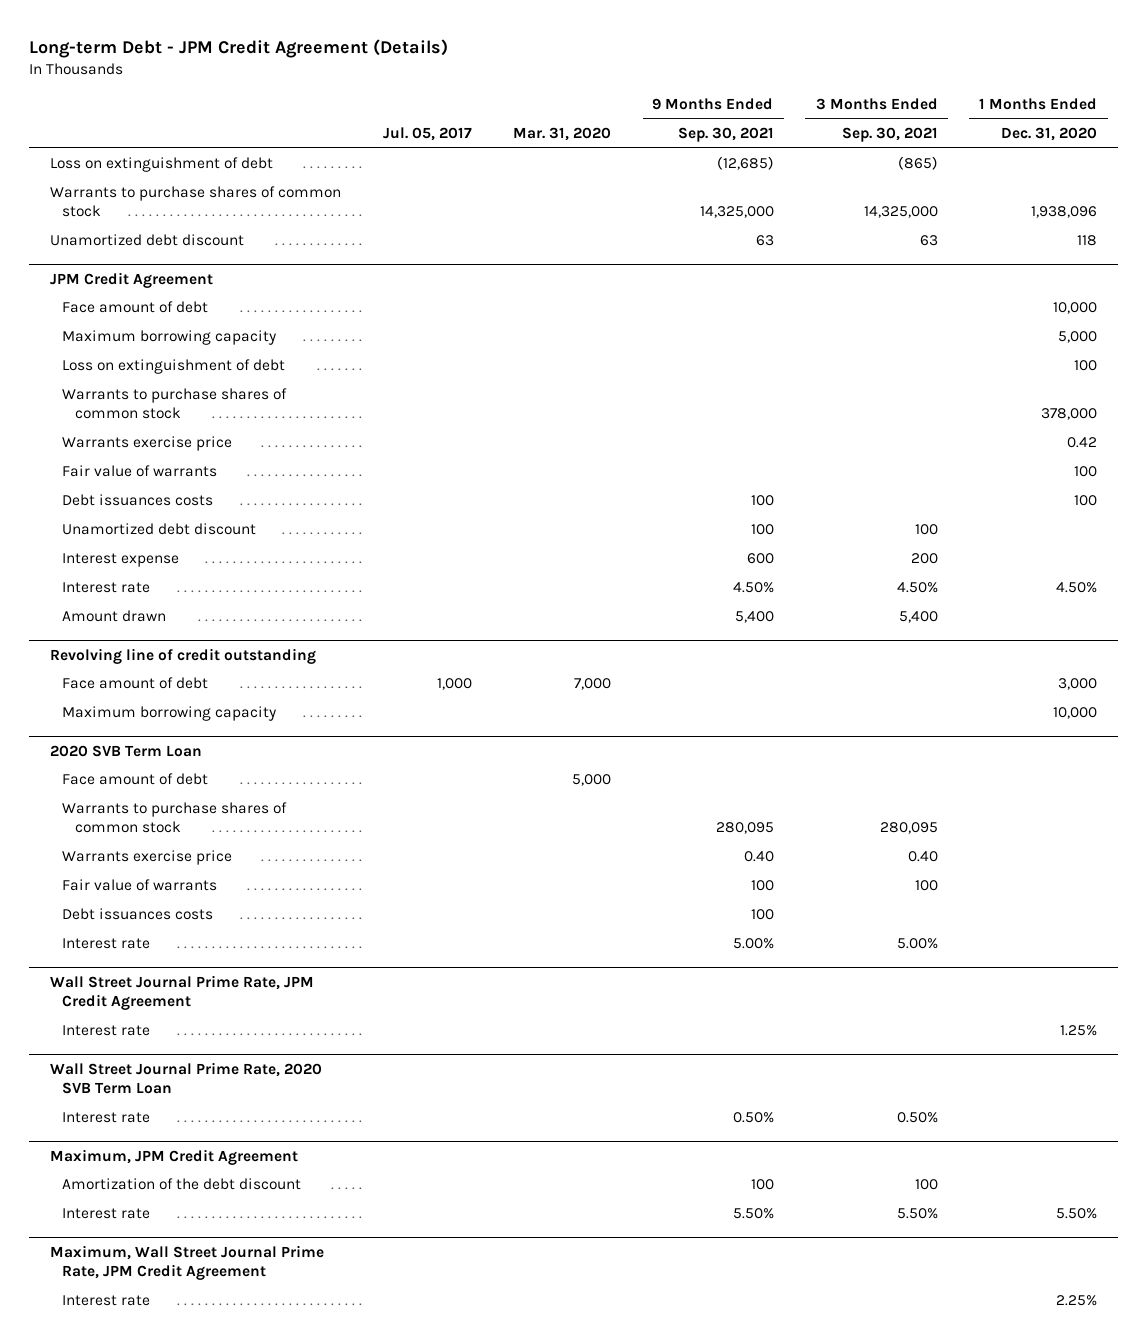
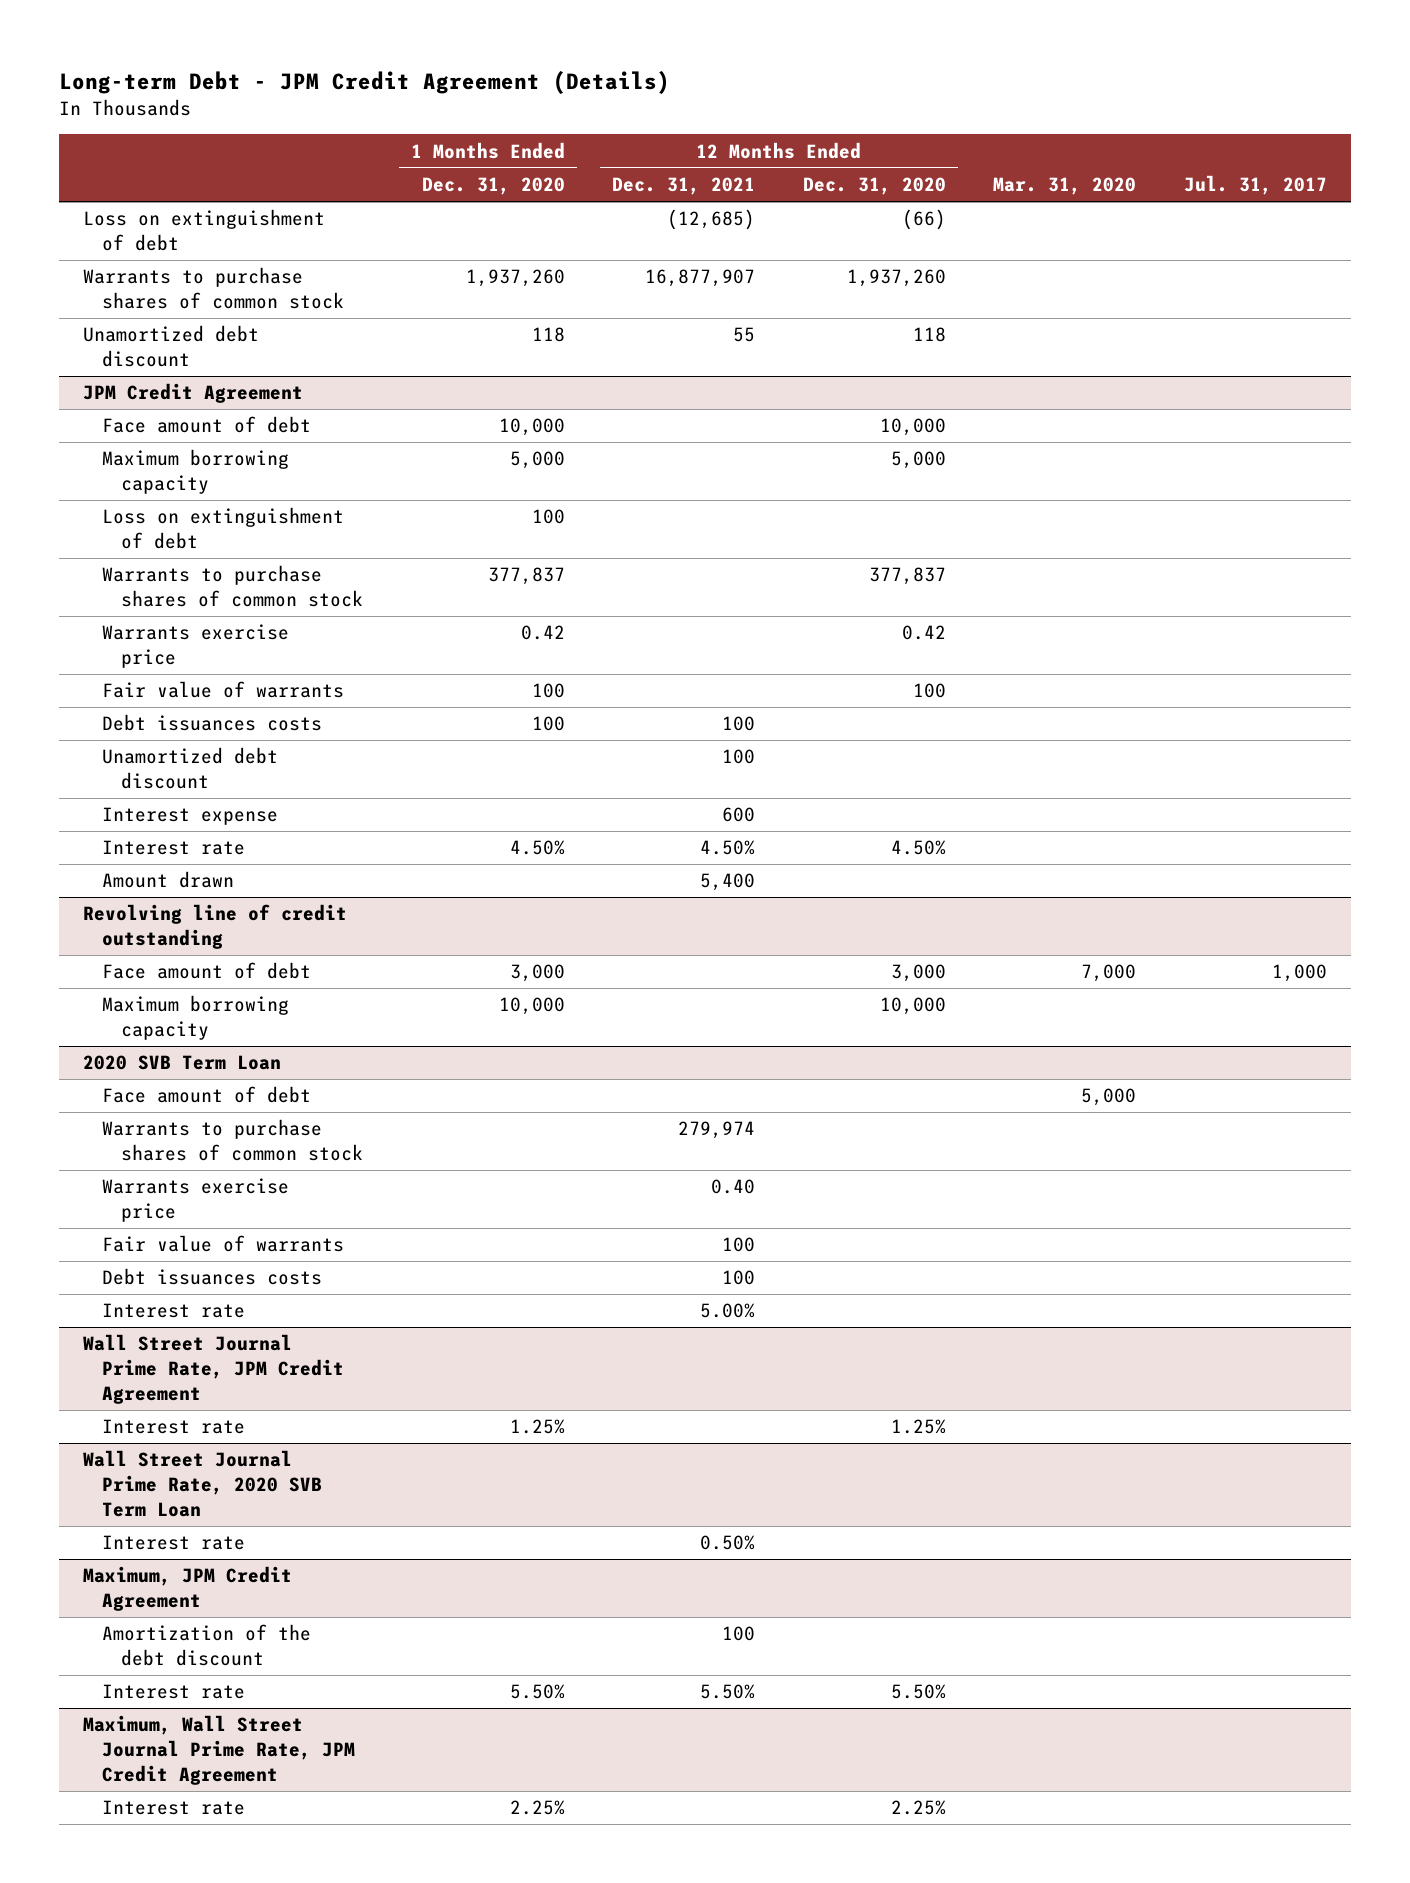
- | Jul. 05, 2017 | Mar. 31, 2020 | 9 Months Ended Sep. 30, 2021 | 3 Months Ended Sep. 30, 2021 | 1 Months Ended Dec. 31, 2020
+ | 1 Months Ended Dec. 31, 2020 | 12 Months Ended Dec. 31, 2021 | 12 Months Ended Dec. 31, 2020 | Mar. 31, 2020 | Jul. 31, 2017
- Warrants to purchase shares of common stock | | | 14,325,000 | 14,325,000 | 1,938,096
+ Warrants to purchase shares of common stock | 1,937,260 | 16,877,907 | 1,937,260 | |
@ JPM Credit Agreement
- Warrants to purchase shares of common stock | | | | | 378,000
+ Warrants to purchase shares of common stock | 377,837 | | 377,837 | |

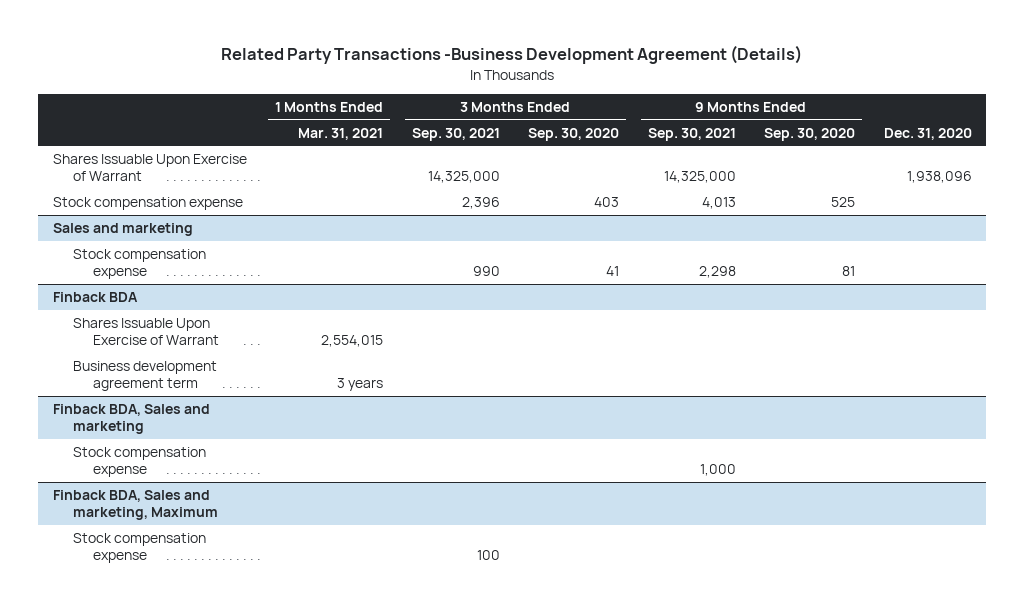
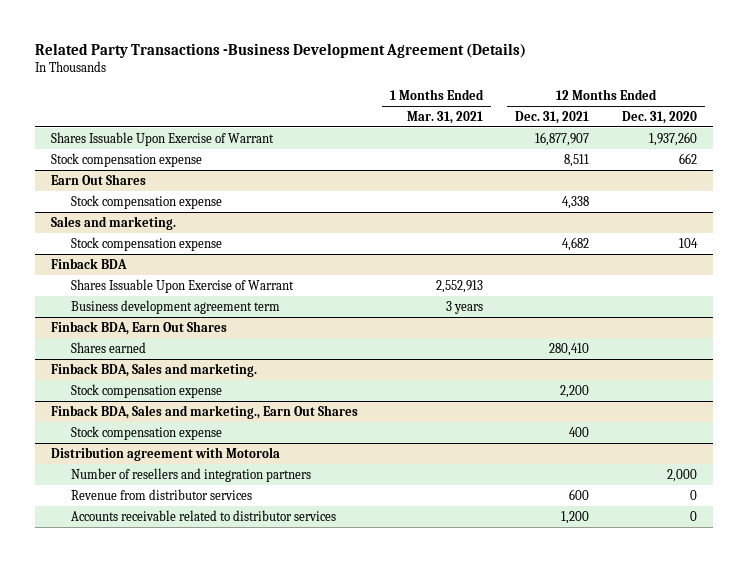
- | 1 Months Ended Mar. 31, 2021 | 3 Months Ended Sep. 30, 2021 | 3 Months Ended Sep. 30, 2020 | 9 Months Ended Sep. 30, 2021 | 9 Months Ended Sep. 30, 2020 | Dec. 31, 2020
+ | 1 Months Ended Mar. 31, 2021 | 12 Months Ended Dec. 31, 2021 | 12 Months Ended Dec. 31, 2020
- Sales and marketing
+ Earn Out Shares
+ Stock compensation expense | | 4,338 |
+ Sales and marketing.
@ Finback BDA
- Shares Issuable Upon Exercise of Warrant | 2,554,015 | | | | |
+ Shares Issuable Upon Exercise of Warrant | 2,552,913 | |
- Finback BDA, Sales and marketing
+ Finback BDA, Earn Out Shares
+ Shares earned | | 280,410 |
+ Finback BDA, Sales and marketing.
- Finback BDA, Sales and marketing, Maximum
+ Finback BDA, Sales and marketing., Earn Out Shares
+ Distribution agreement with Motorola
+ Number of resellers and integration partners | | | 2,000
+ Revenue from distributor services | | 600 | 0
+ Accounts receivable related to distributor services | | 1,200 | 0

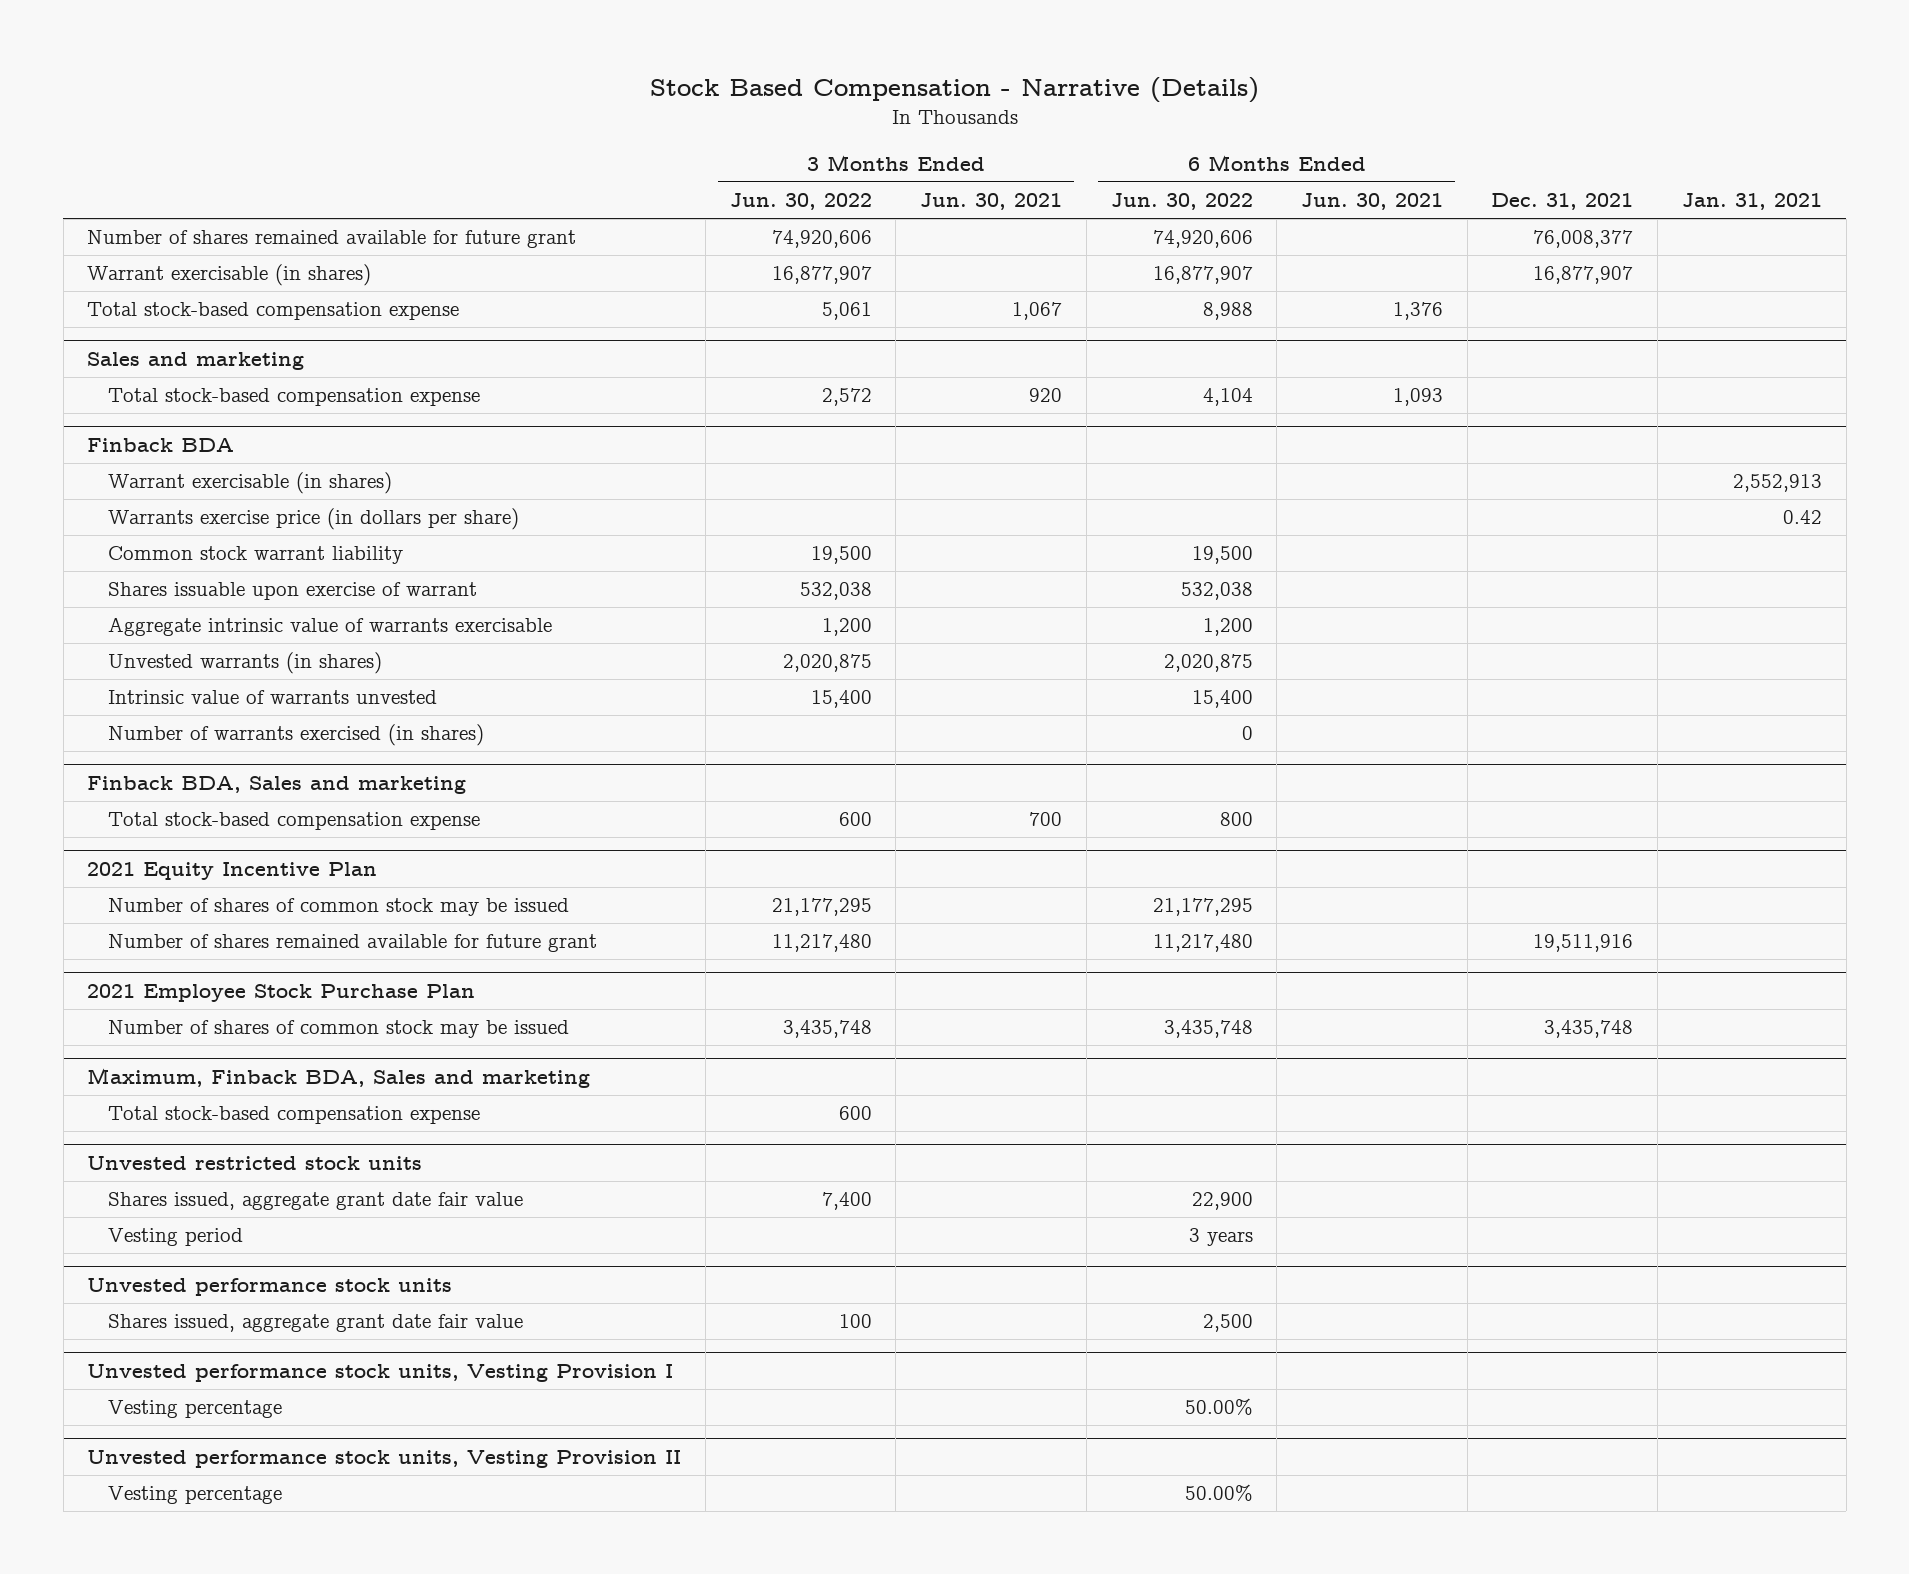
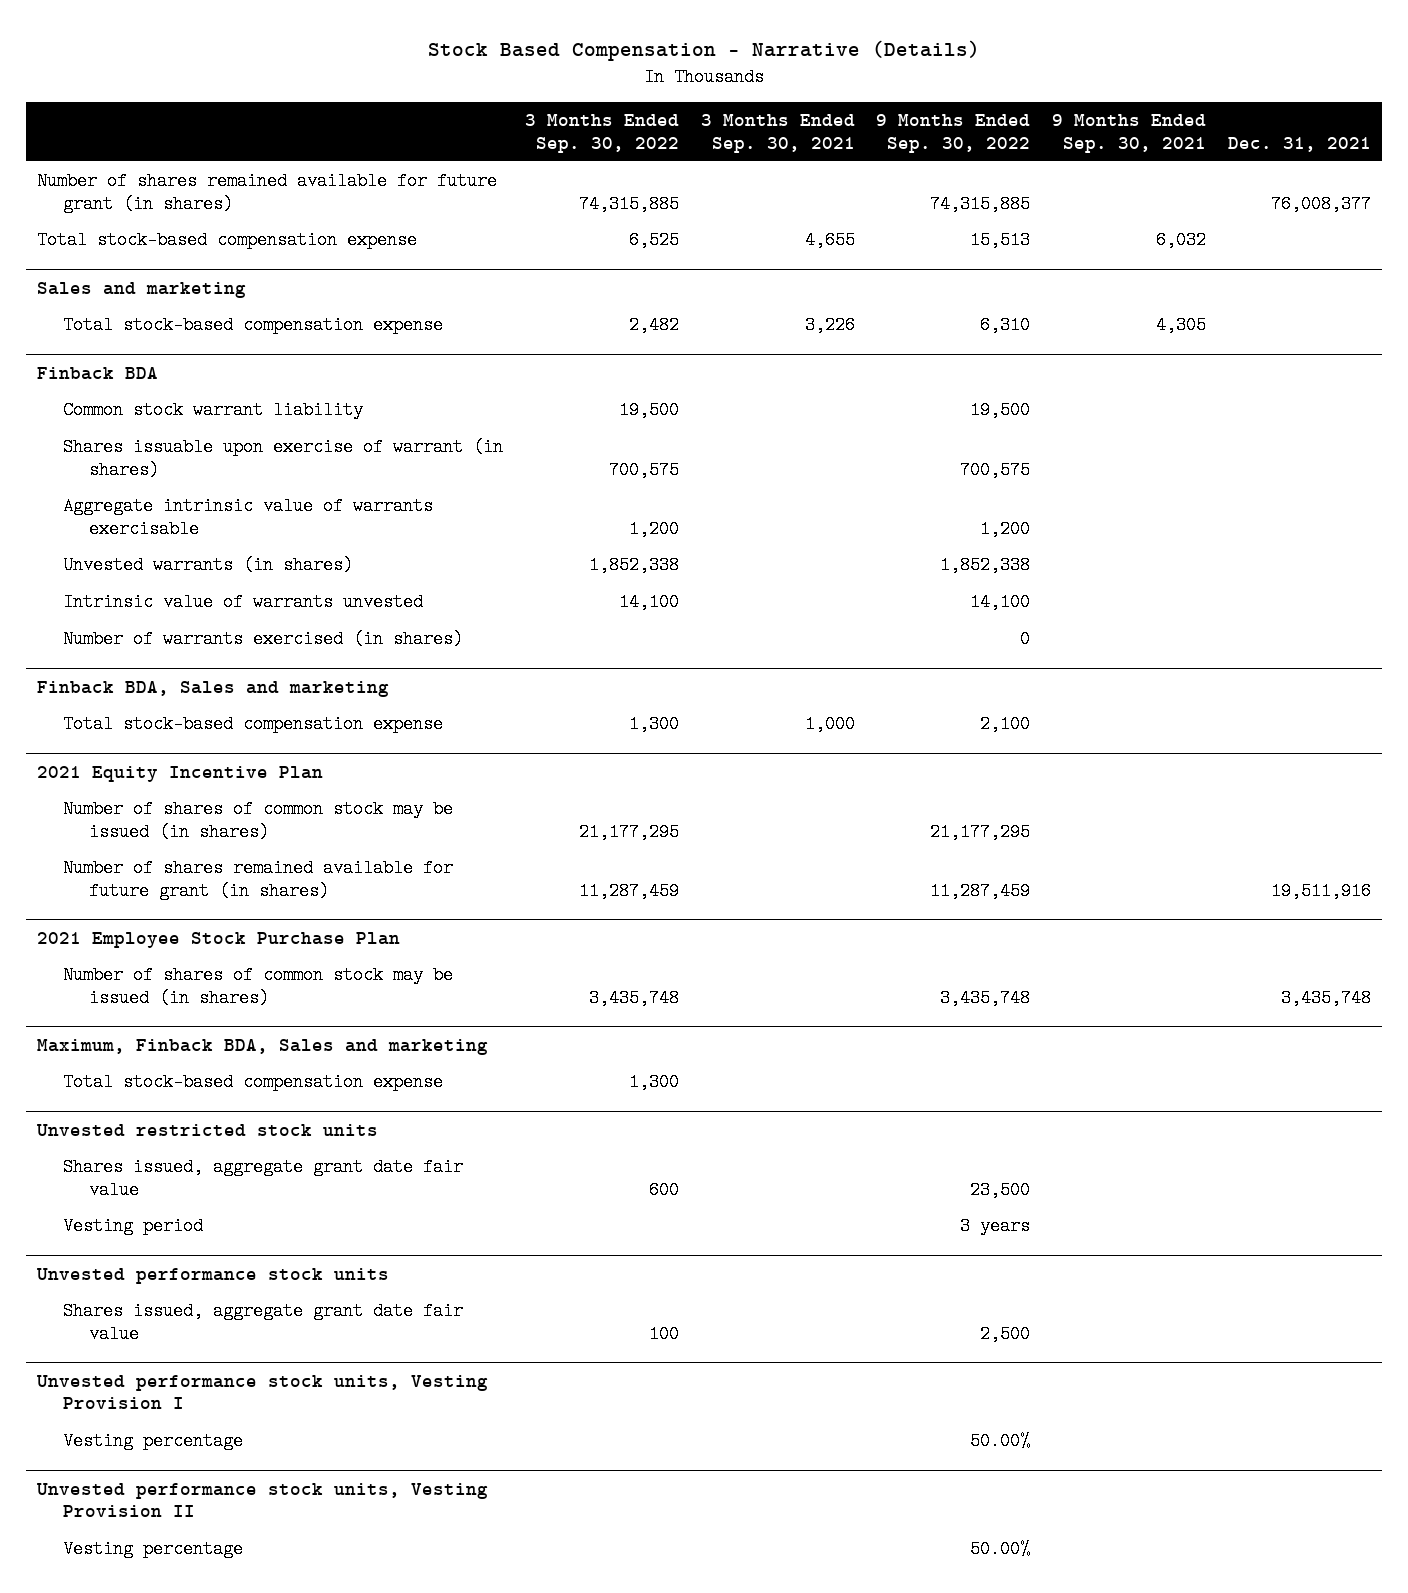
- | 3 Months Ended Jun. 30, 2022 | 3 Months Ended Jun. 30, 2021 | 6 Months Ended Jun. 30, 2022 | 6 Months Ended Jun. 30, 2021 | Dec. 31, 2021 | Jan. 31, 2021
+ | 3 Months Ended Sep. 30, 2022 | 3 Months Ended Sep. 30, 2021 | 9 Months Ended Sep. 30, 2022 | 9 Months Ended Sep. 30, 2021 | Dec. 31, 2021
- Number of shares remained available for future grant | 74,920,606 | | 74,920,606 | | 76,008,377 |
- Warrant exercisable (in shares) | 16,877,907 | | 16,877,907 | | 16,877,907 |
+ Number of shares remained available for future grant (in shares) | 74,315,885 | | 74,315,885 | | 76,008,377
@ Finback BDA
- Warrant exercisable (in shares) | | | | | | 2,552,913
- Warrants exercise price (in dollars per share) | | | | | | 0.42
- Shares issuable upon exercise of warrant | 532,038 | | 532,038 | | |
+ Shares issuable upon exercise of warrant (in shares) | 700,575 | | 700,575 | |
@ 2021 Equity Incentive Plan
- Number of shares of common stock may be issued | 21,177,295 | | 21,177,295 | | |
- Number of shares remained available for future grant | 11,217,480 | | 11,217,480 | | 19,511,916 |
+ Number of shares of common stock may be issued (in shares) | 21,177,295 | | 21,177,295 | |
+ Number of shares remained available for future grant (in shares) | 11,287,459 | | 11,287,459 | | 19,511,916
@ 2021 Employee Stock Purchase Plan
- Number of shares of common stock may be issued | 3,435,748 | | 3,435,748 | | 3,435,748 |
+ Number of shares of common stock may be issued (in shares) | 3,435,748 | | 3,435,748 | | 3,435,748

